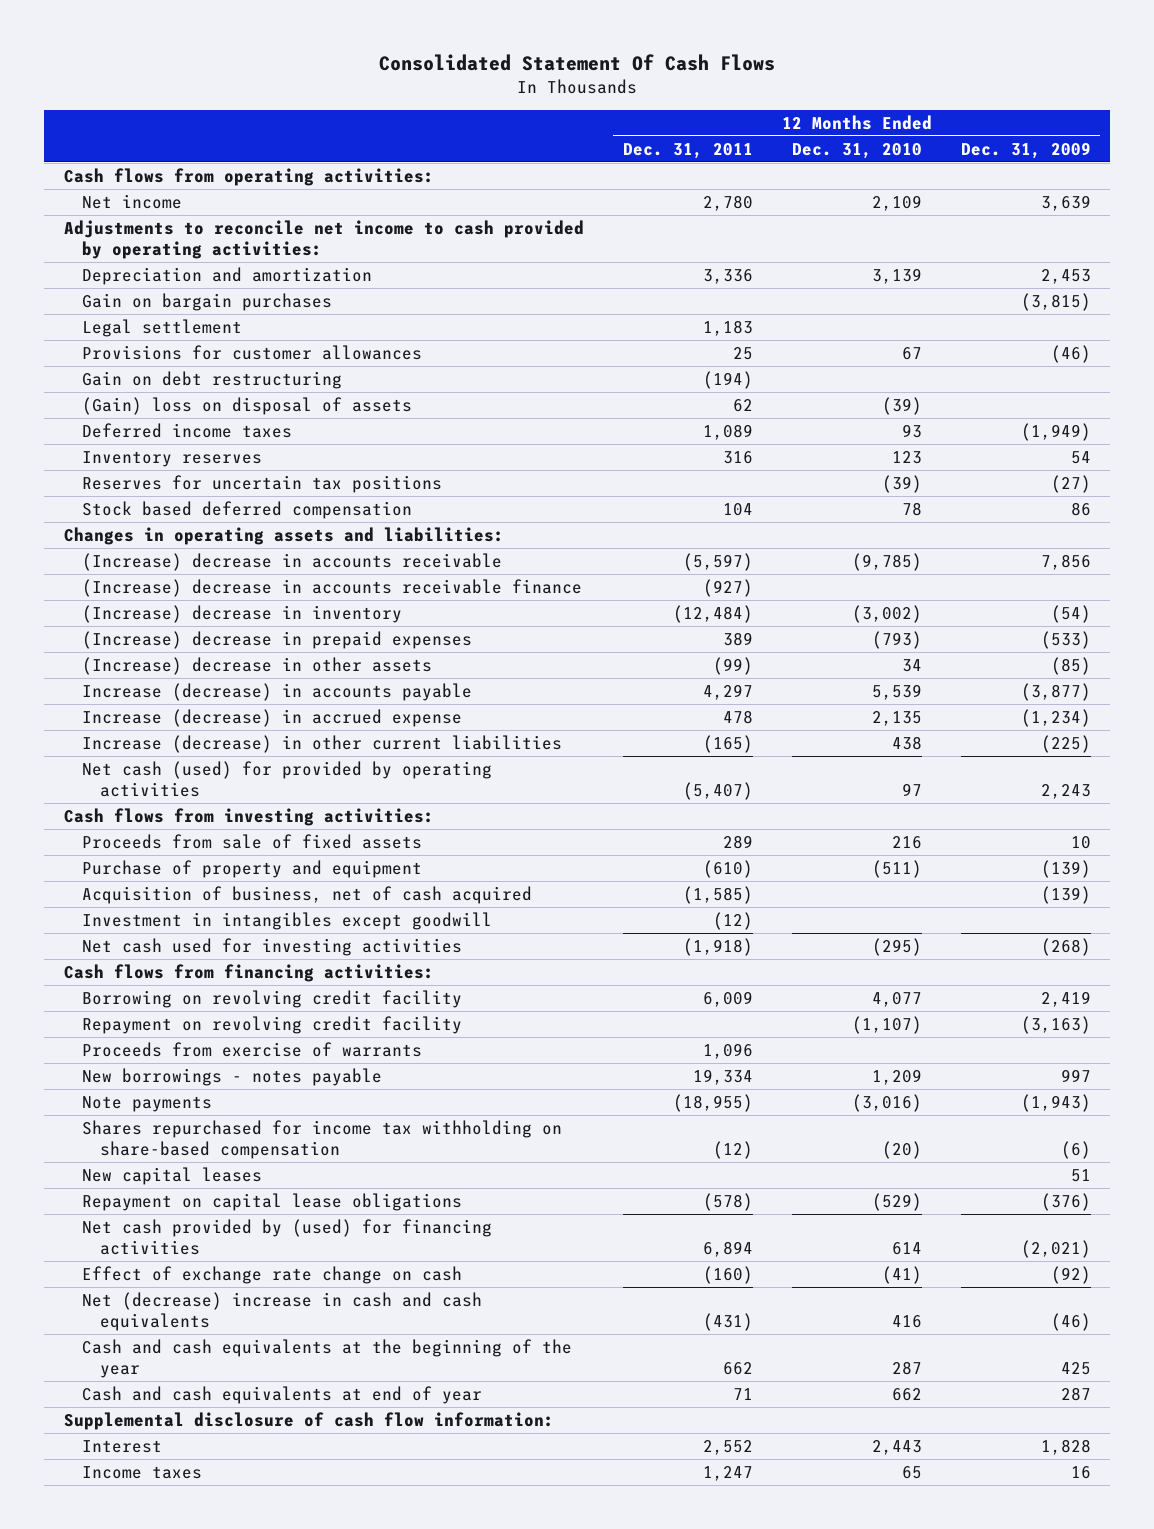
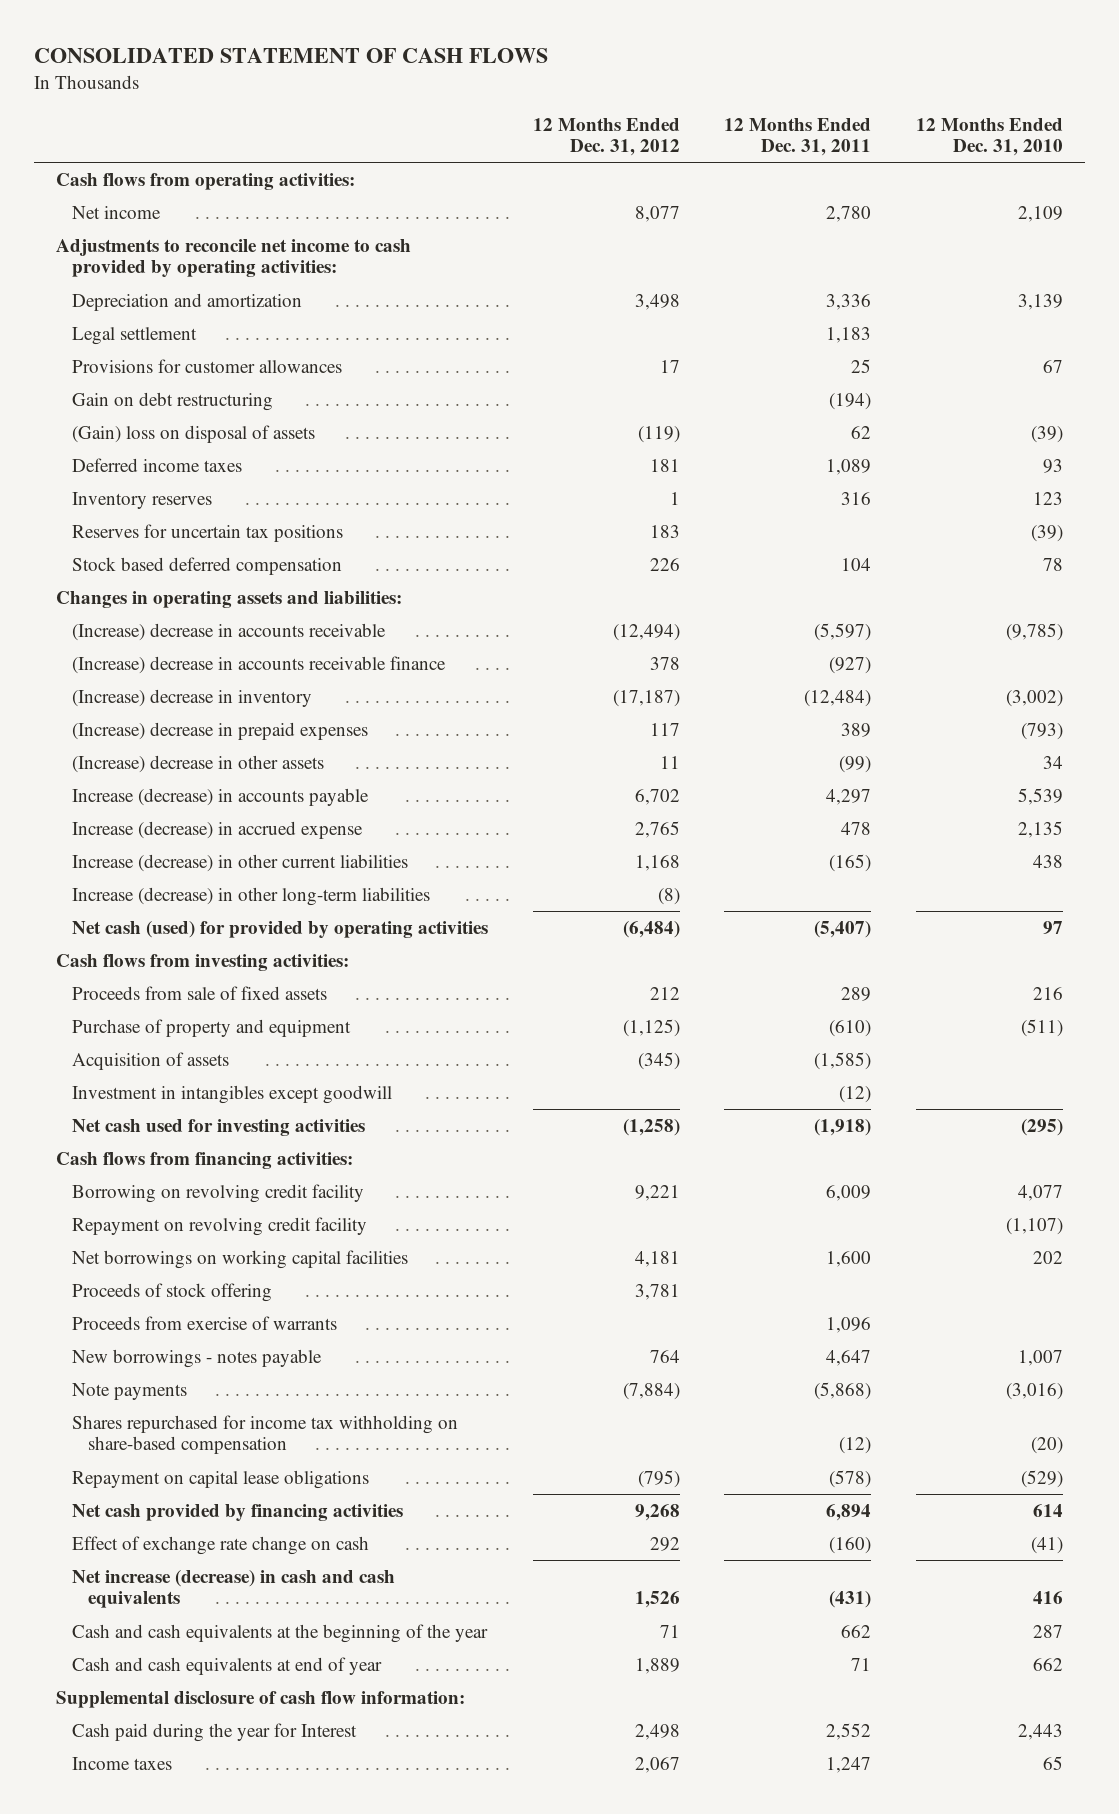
- Consolidated Statement Of Cash Flows
+ CONSOLIDATED STATEMENT OF CASH FLOWS
- | 12 Months Ended Dec. 31, 2011 | 12 Months Ended Dec. 31, 2010 | 12 Months Ended Dec. 31, 2009
+ | 12 Months Ended Dec. 31, 2012 | 12 Months Ended Dec. 31, 2011 | 12 Months Ended Dec. 31, 2010
- Gain on bargain purchases | | | (3,815)
+ Increase (decrease) in other long-term liabilities | (8) | |
- Acquisition of business, net of cash acquired | (1,585) | | (139)
+ Acquisition of assets | (345) | (1,585) |
+ Net borrowings on working capital facilities | 4,181 | 1,600 | 202
+ Proceeds of stock offering | 3,781 | |
- New borrowings - notes payable | 19,334 | 1,209 | 997
- Note payments | (18,955) | (3,016) | (1,943)
+ New borrowings - notes payable | 764 | 4,647 | 1,007
+ Note payments | (7,884) | (5,868) | (3,016)
- New capital leases | | | 51
- Net cash provided by (used) for financing activities | 6,894 | 614 | (2,021)
+ Net cash provided by financing activities | 9,268 | 6,894 | 614
- Net (decrease) increase in cash and cash equivalents | (431) | 416 | (46)
+ Net increase (decrease) in cash and cash equivalents | 1,526 | (431) | 416
- Interest | 2,552 | 2,443 | 1,828
+ Cash paid during the year for Interest | 2,498 | 2,552 | 2,443

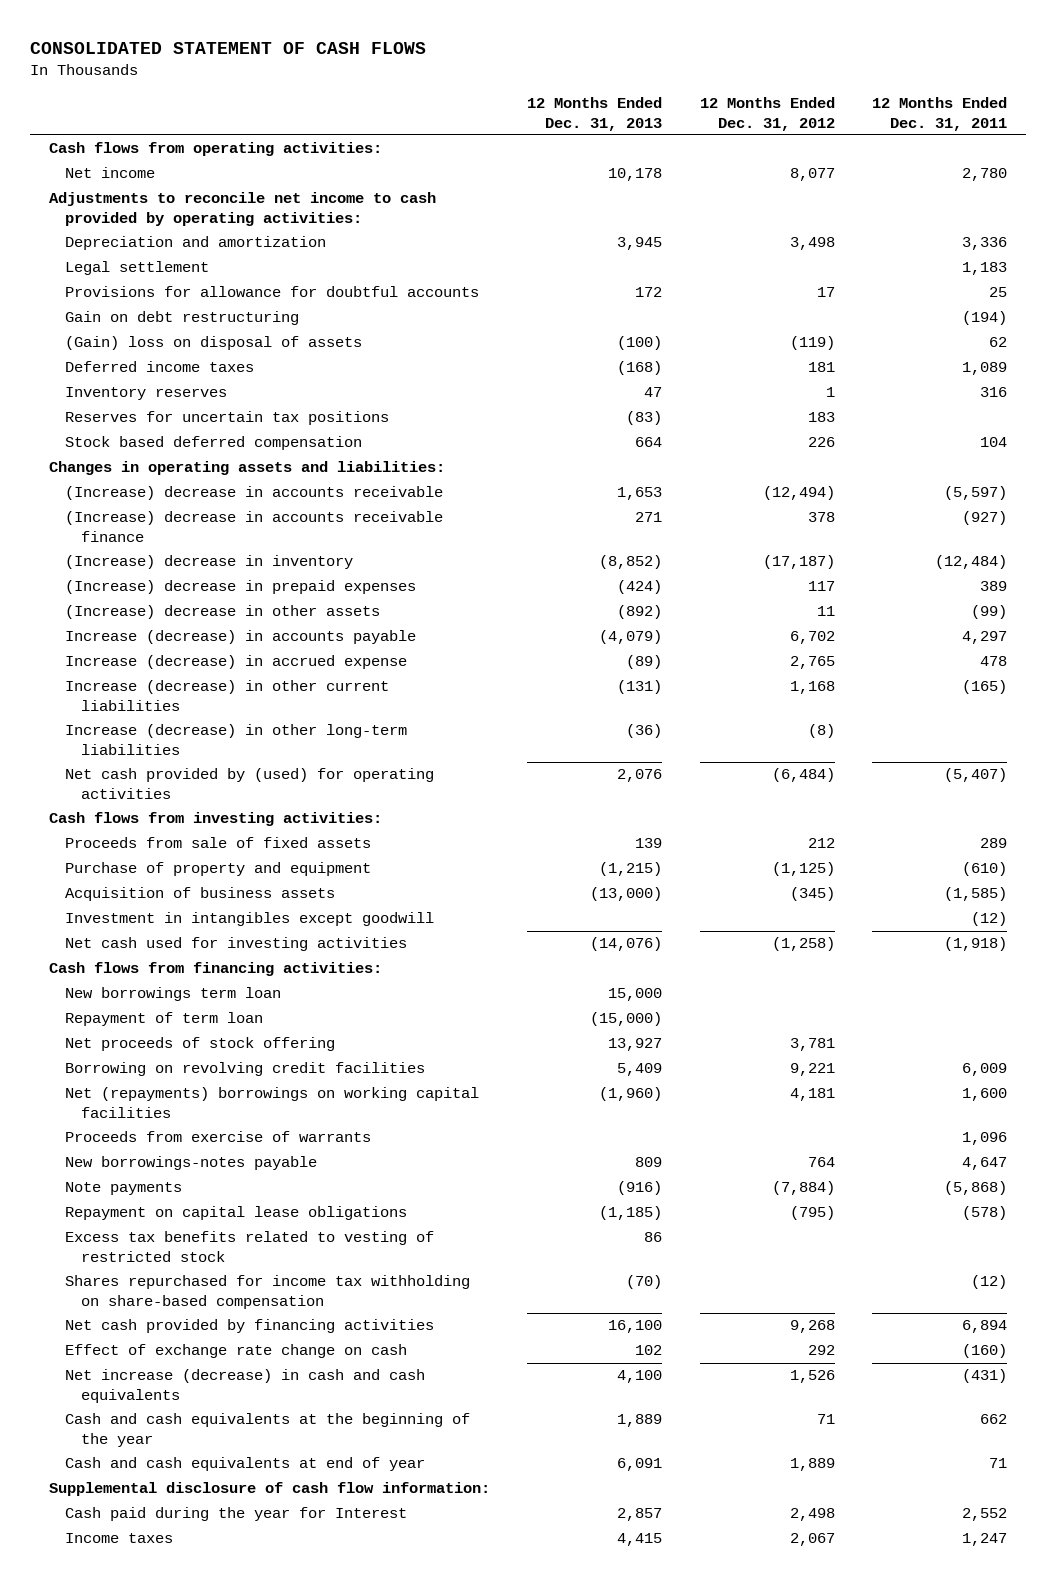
- | 12 Months Ended Dec. 31, 2012 | 12 Months Ended Dec. 31, 2011 | 12 Months Ended Dec. 31, 2010
+ | 12 Months Ended Dec. 31, 2013 | 12 Months Ended Dec. 31, 2012 | 12 Months Ended Dec. 31, 2011
- Provisions for customer allowances | 17 | 25 | 67
+ Provisions for allowance for doubtful accounts | 172 | 17 | 25
- Net cash (used) for provided by operating activities | (6,484) | (5,407) | 97
+ Net cash provided by (used) for operating activities | 2,076 | (6,484) | (5,407)
- Acquisition of assets | (345) | (1,585) |
+ Acquisition of business assets | (13,000) | (345) | (1,585)
- Borrowing on revolving credit facility | 9,221 | 6,009 | 4,077
- Repayment on revolving credit facility | | | (1,107)
- Net borrowings on working capital facilities | 4,181 | 1,600 | 202
- Proceeds of stock offering | 3,781 | |
+ New borrowings term loan | 15,000 | |
+ Repayment of term loan | (15,000) | |
+ Net proceeds of stock offering | 13,927 | 3,781 |
+ Borrowing on revolving credit facilities | 5,409 | 9,221 | 6,009
+ Net (repayments) borrowings on working capital facilities | (1,960) | 4,181 | 1,600
- New borrowings - notes payable | 764 | 4,647 | 1,007
+ New borrowings-notes payable | 809 | 764 | 4,647
+ Excess tax benefits related to vesting of restricted stock | 86 | |
moved down: Shares repurchased for income tax withholding on share-based compensation | (70) | | (12)

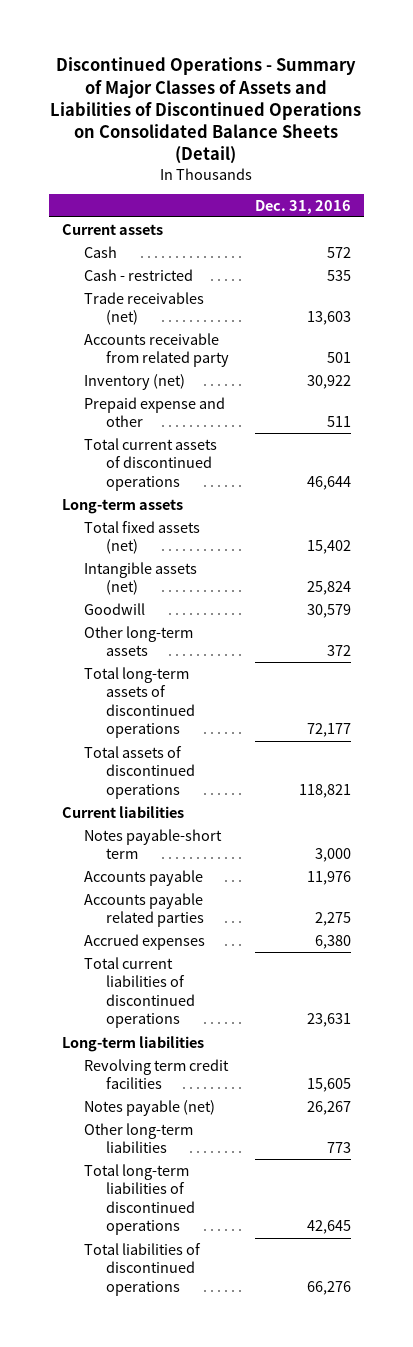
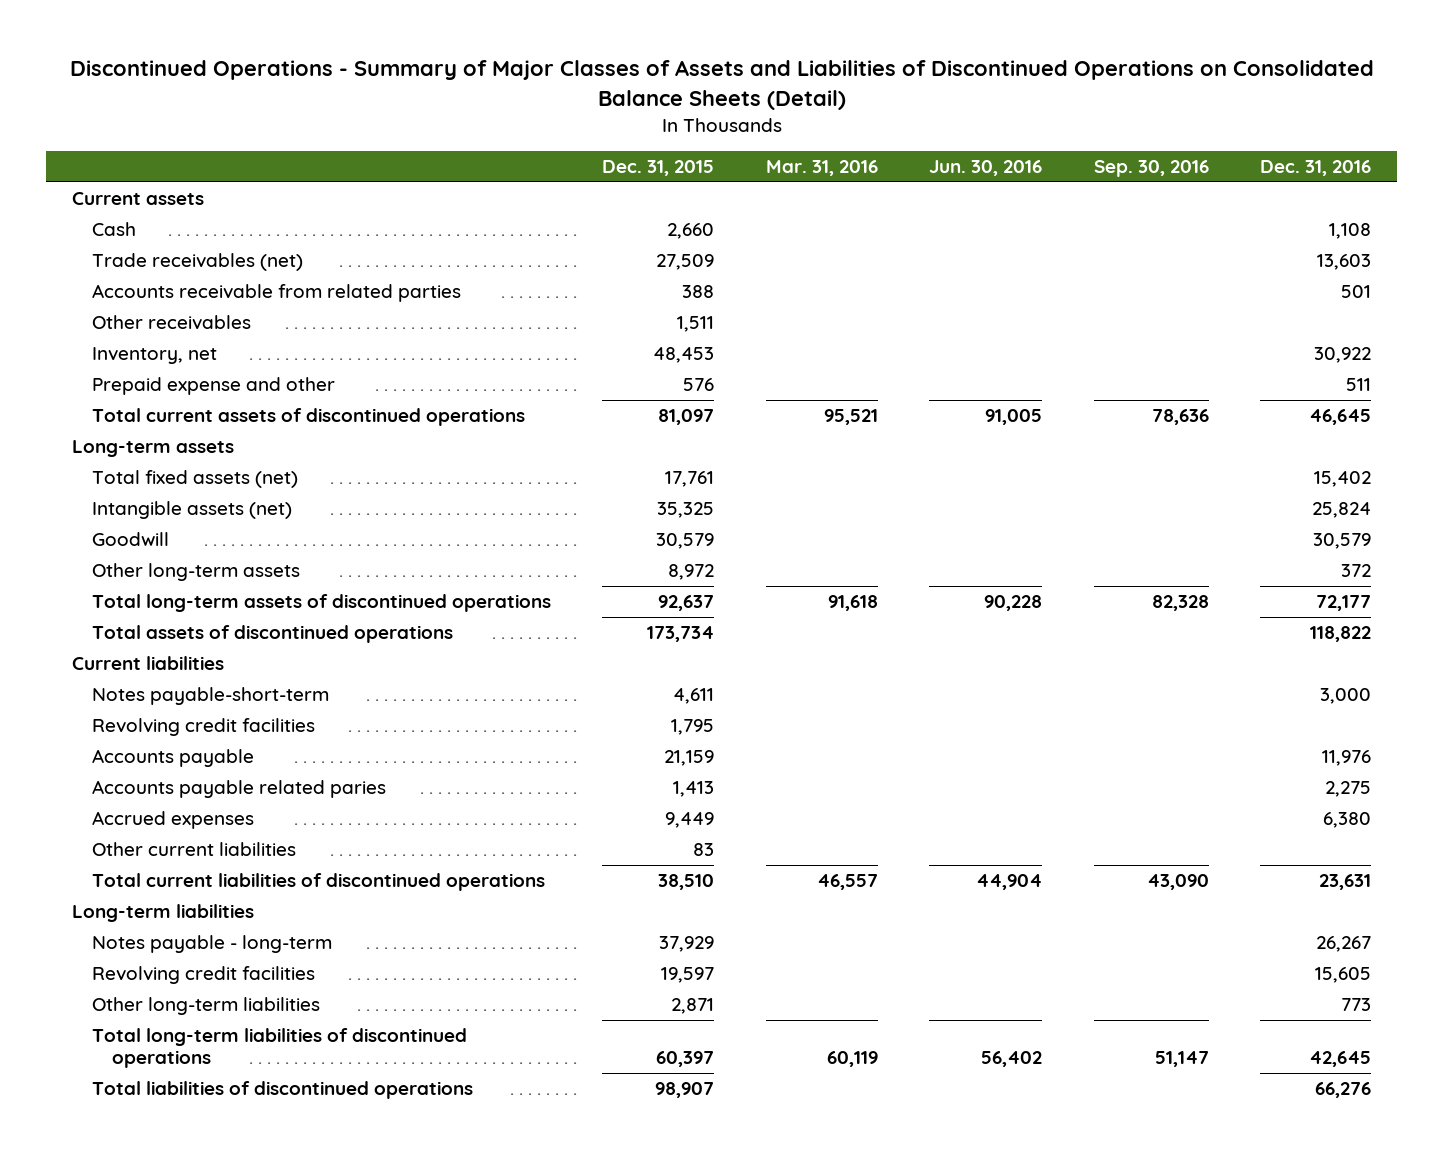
- | Dec. 31, 2016
+ | Dec. 31, 2015 | Mar. 31, 2016 | Jun. 30, 2016 | Sep. 30, 2016 | Dec. 31, 2016
- Cash | 572
- Cash - restricted | 535
+ Cash | 2,660 | | | | 1,108
- Accounts receivable from related party | 501
- Inventory (net) | 30,922
+ Accounts receivable from related parties | 388 | | | | 501
+ Other receivables | 1,511 | | | |
+ Inventory, net | 48,453 | | | | 30,922
- Total current assets of discontinued operations | 46,644
+ Total current assets of discontinued operations | 81,097 | 95,521 | 91,005 | 78,636 | 46,645
- Total assets of discontinued operations | 118,821
+ Total assets of discontinued operations | 173,734 | | | | 118,822
- Notes payable-short term | 3,000
+ Notes payable-short-term | 4,611 | | | | 3,000
+ Revolving credit facilities | 1,795 | | | |
- Accounts payable related parties | 2,275
+ Accounts payable related paries | 1,413 | | | | 2,275
+ Other current liabilities | 83 | | | |
- Revolving term credit facilities | 15,605
- Notes payable (net) | 26,267
+ Notes payable - long-term | 37,929 | | | | 26,267
+ Revolving credit facilities | 19,597 | | | | 15,605

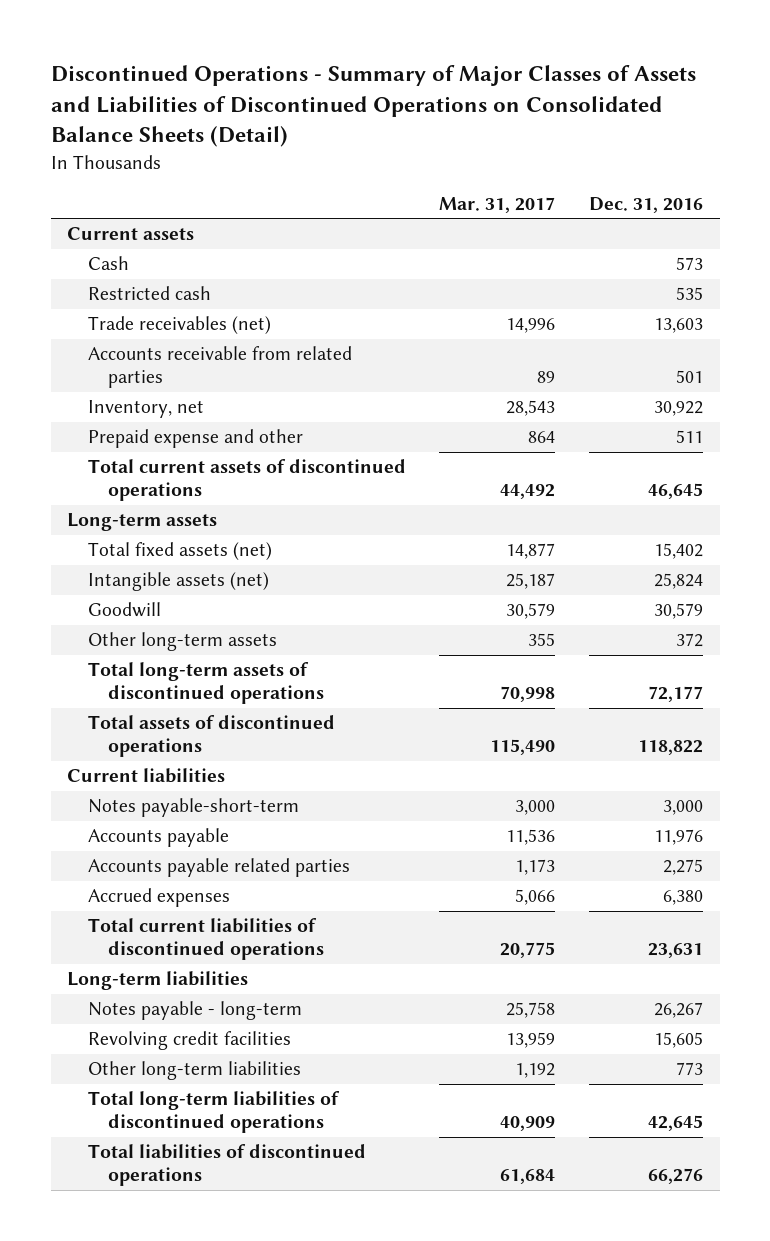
- | Dec. 31, 2015 | Mar. 31, 2016 | Jun. 30, 2016 | Sep. 30, 2016 | Dec. 31, 2016
+ | Mar. 31, 2017 | Dec. 31, 2016
- Cash | 2,660 | | | | 1,108
+ Cash | | 573
+ Restricted cash | | 535
- Other receivables | 1,511 | | | |
- Revolving credit facilities | 1,795 | | | |
- Accounts payable related paries | 1,413 | | | | 2,275
+ Accounts payable related parties | 1,173 | 2,275
- Other current liabilities | 83 | | | |

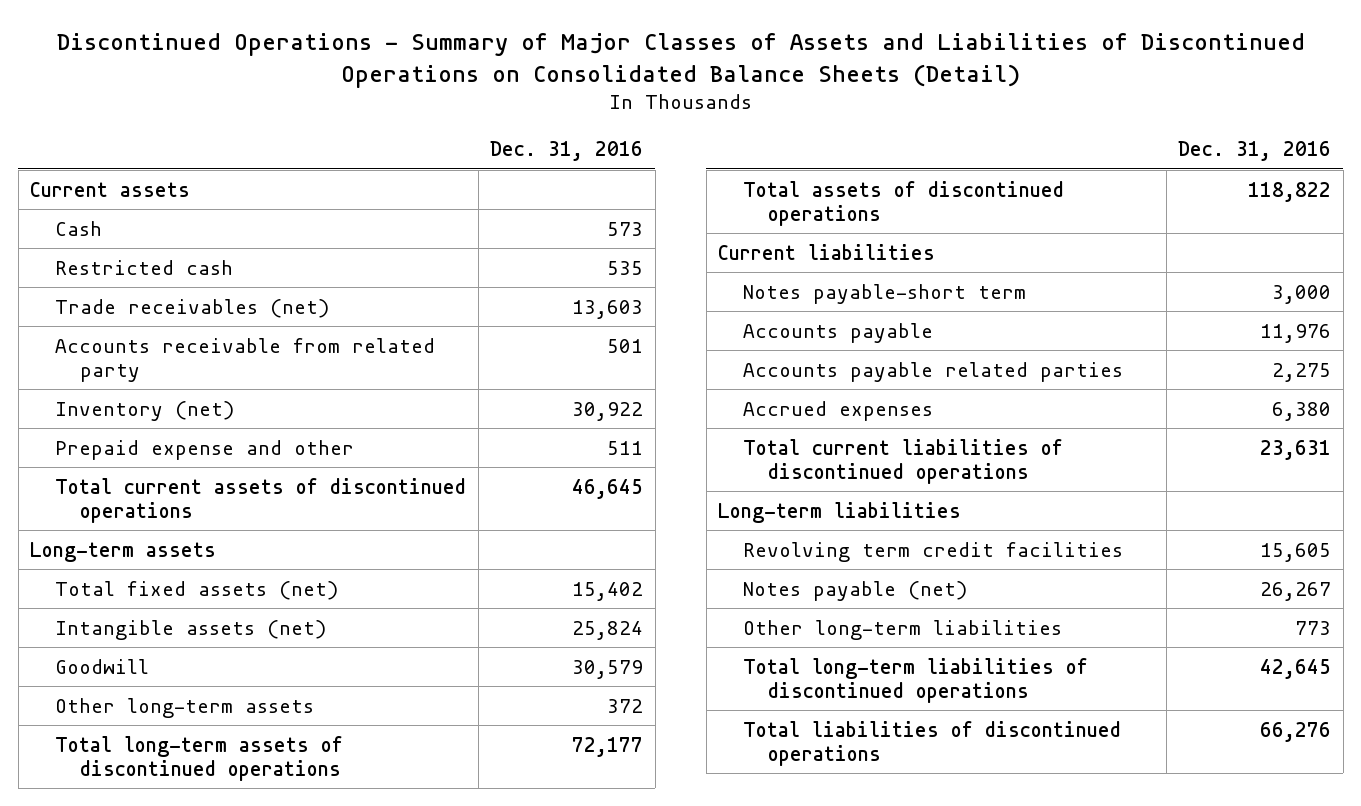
- | Mar. 31, 2017 | Dec. 31, 2016
+ | Dec. 31, 2016
- Accounts receivable from related parties | 89 | 501
- Inventory, net | 28,543 | 30,922
+ Accounts receivable from related party | 501
+ Inventory (net) | 30,922
- Notes payable-short-term | 3,000 | 3,000
+ Notes payable-short term | 3,000
- Notes payable - long-term | 25,758 | 26,267
- Revolving credit facilities | 13,959 | 15,605
+ Revolving term credit facilities | 15,605
+ Notes payable (net) | 26,267

